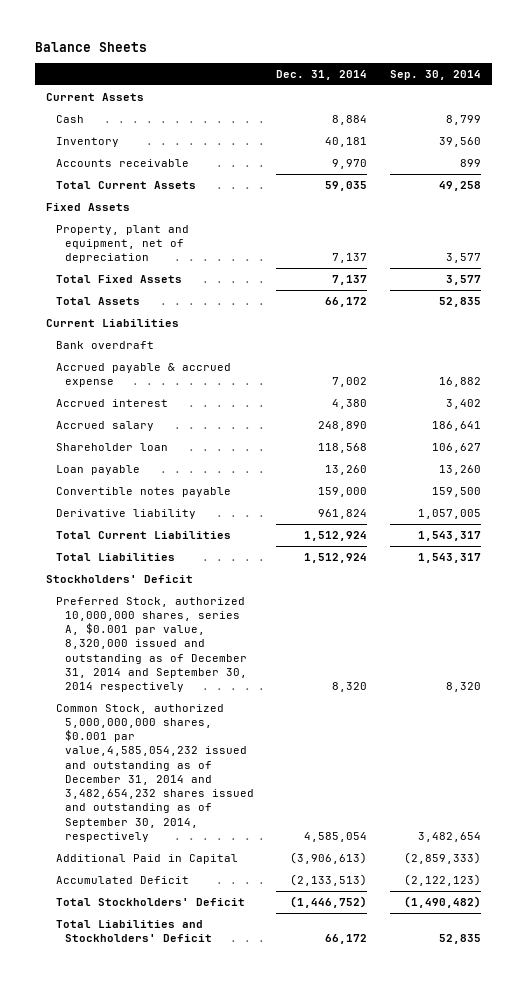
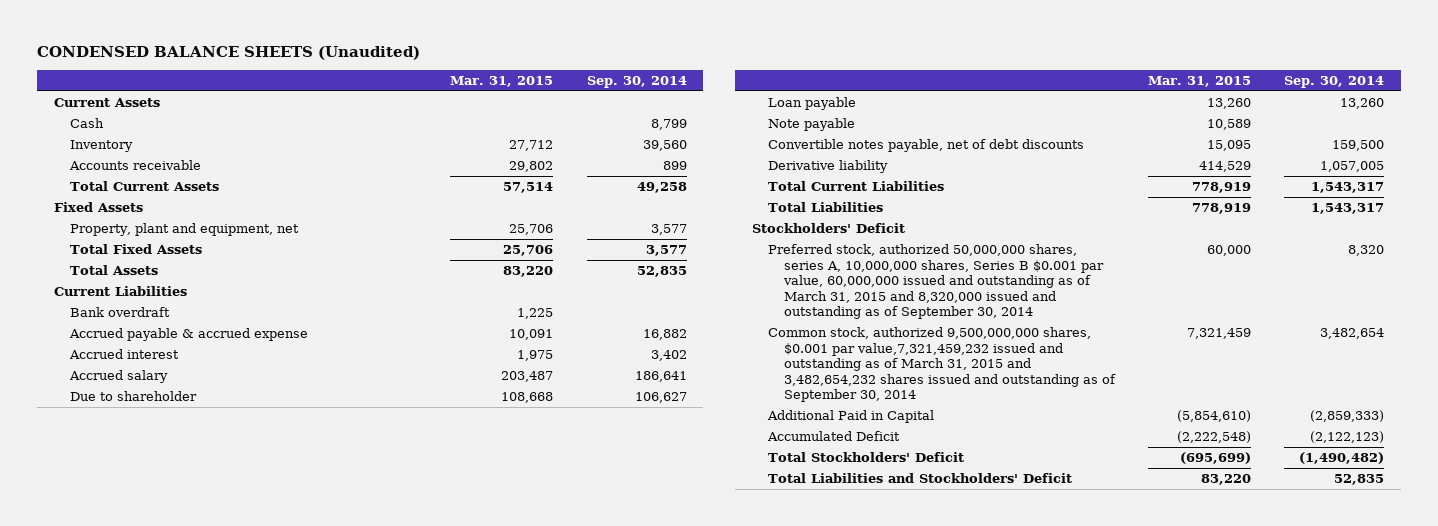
- Balance Sheets
+ CONDENSED BALANCE SHEETS (Unaudited)
- | Dec. 31, 2014 | Sep. 30, 2014
+ | Mar. 31, 2015 | Sep. 30, 2014
- Property, plant and equipment, net of depreciation | 7,137 | 3,577
+ Property, plant and equipment, net | 25,706 | 3,577
- Shareholder loan | 118,568 | 106,627
+ Due to shareholder | 108,668 | 106,627
- Convertible notes payable | 159,000 | 159,500
+ Note payable | 10,589 |
+ Convertible notes payable, net of debt discounts | 15,095 | 159,500
- Preferred Stock, authorized 10,000,000 shares, series A, $0.001 par value, 8,320,000 issued and outstanding as of December 31, 2014 and September 30, 2014 respectively | 8,320 | 8,320
- Common Stock, authorized 5,000,000,000 shares, $0.001 par value,4,585,054,232 issued and outstanding as of December 31, 2014 and 3,482,654,232 shares issued and outstanding as of September 30, 2014, respectively | 4,585,054 | 3,482,654
+ Preferred stock, authorized 50,000,000 shares, series A, 10,000,000 shares, Series B $0.001 par value, 60,000,000 issued and outstanding as of March 31, 2015 and 8,320,000 issued and outstanding as of September 30, 2014 | 60,000 | 8,320
+ Common stock, authorized 9,500,000,000 shares, $0.001 par value,7,321,459,232 issued and outstanding as of March 31, 2015 and 3,482,654,232 shares issued and outstanding as of September 30, 2014 | 7,321,459 | 3,482,654

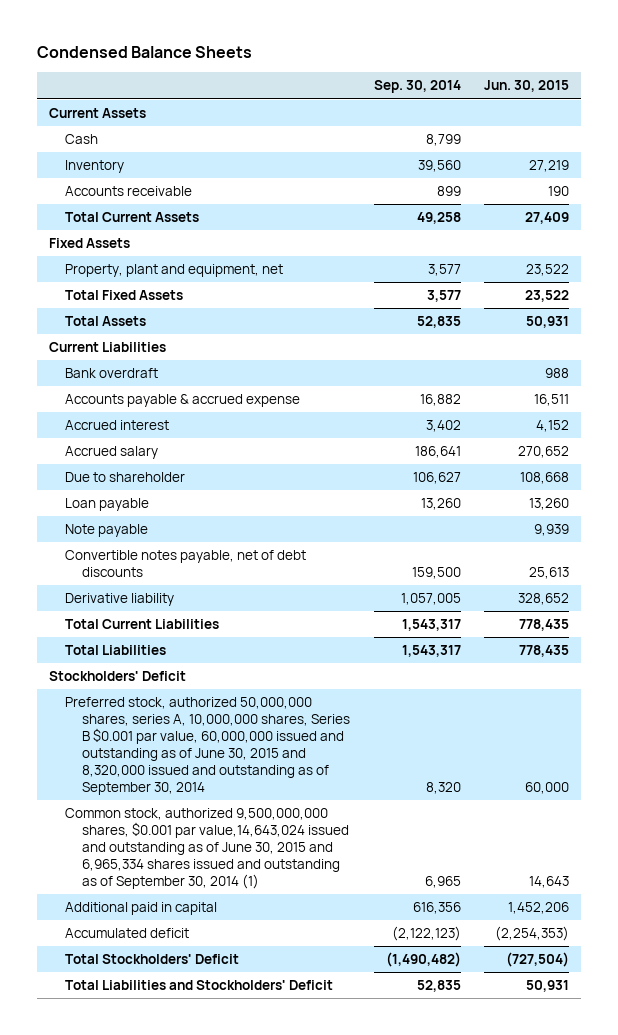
- CONDENSED BALANCE SHEETS (Unaudited)
+ Condensed Balance Sheets
- | Mar. 31, 2015 | Sep. 30, 2014
+ | Sep. 30, 2014 | Jun. 30, 2015
- Accrued payable & accrued expense | 10,091 | 16,882
+ Accounts payable & accrued expense | 16,882 | 16,511
- Preferred stock, authorized 50,000,000 shares, series A, 10,000,000 shares, Series B $0.001 par value, 60,000,000 issued and outstanding as of March 31, 2015 and 8,320,000 issued and outstanding as of September 30, 2014 | 60,000 | 8,320
- Common stock, authorized 9,500,000,000 shares, $0.001 par value,7,321,459,232 issued and outstanding as of March 31, 2015 and 3,482,654,232 shares issued and outstanding as of September 30, 2014 | 7,321,459 | 3,482,654
- Additional Paid in Capital | (5,854,610) | (2,859,333)
- Accumulated Deficit | (2,222,548) | (2,122,123)
+ Preferred stock, authorized 50,000,000 shares, series A, 10,000,000 shares, Series B $0.001 par value, 60,000,000 issued and outstanding as of June 30, 2015 and 8,320,000 issued and outstanding as of September 30, 2014 | 8,320 | 60,000
+ Common stock, authorized 9,500,000,000 shares, $0.001 par value,14,643,024 issued and outstanding as of June 30, 2015 and 6,965,334 shares issued and outstanding as of September 30, 2014 (1) | 6,965 | 14,643
+ Additional paid in capital | 616,356 | 1,452,206
+ Accumulated deficit | (2,122,123) | (2,254,353)

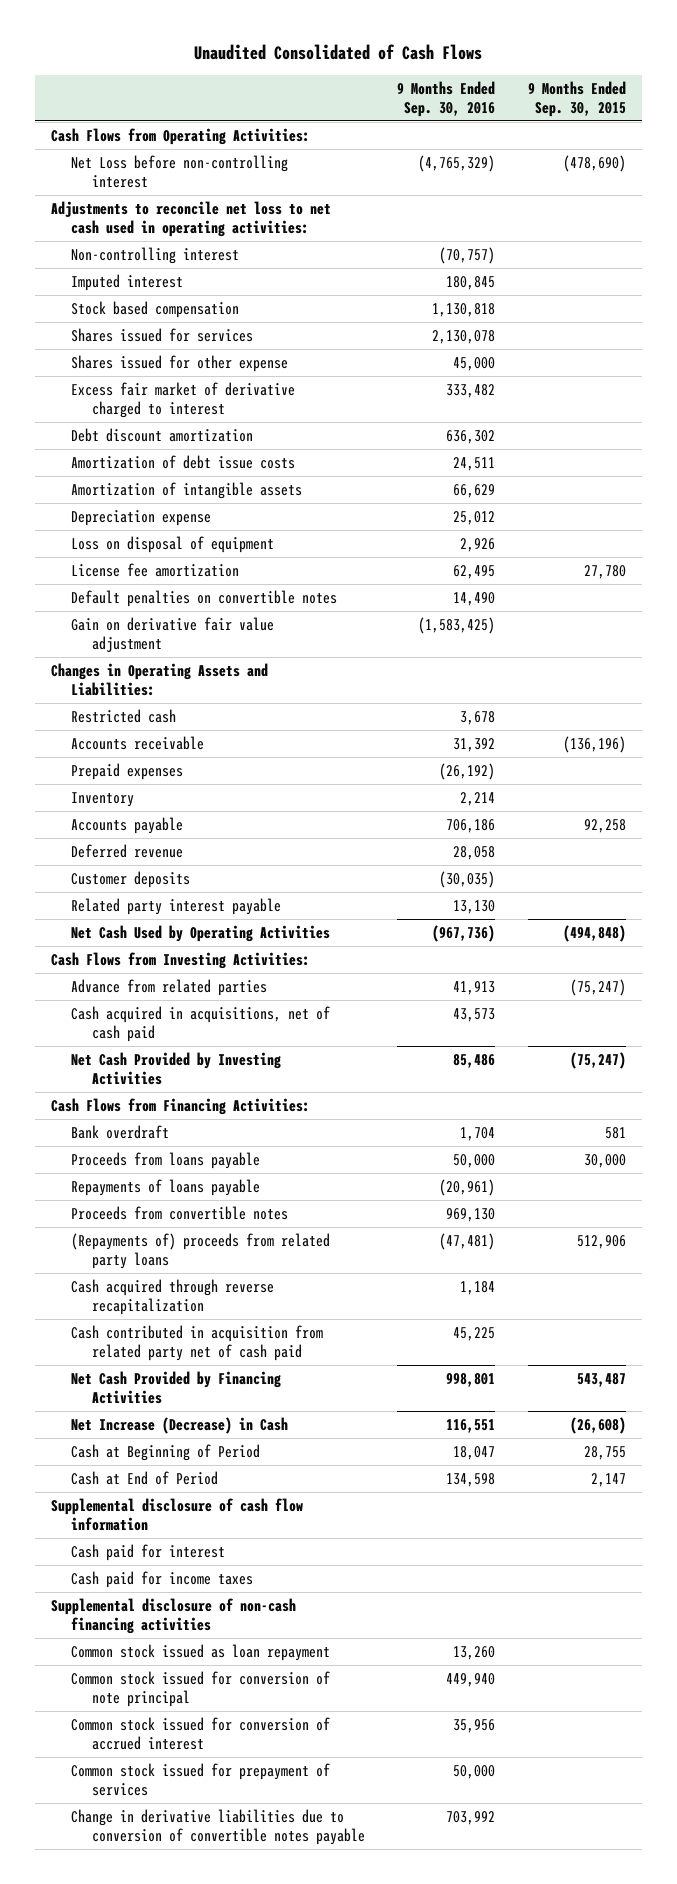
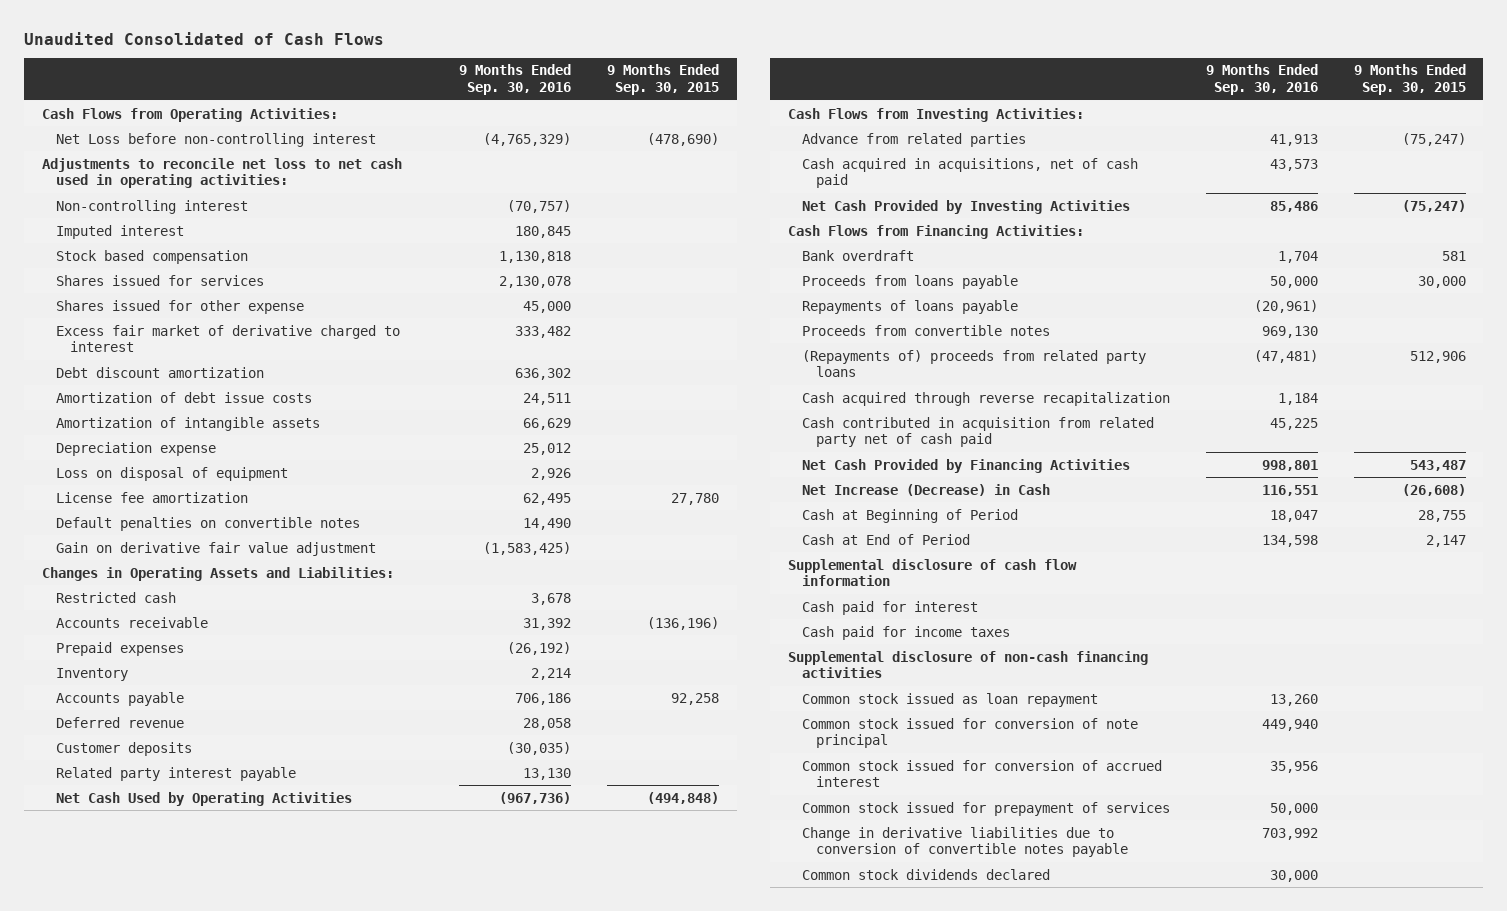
+ Common stock dividends declared | 30,000 |

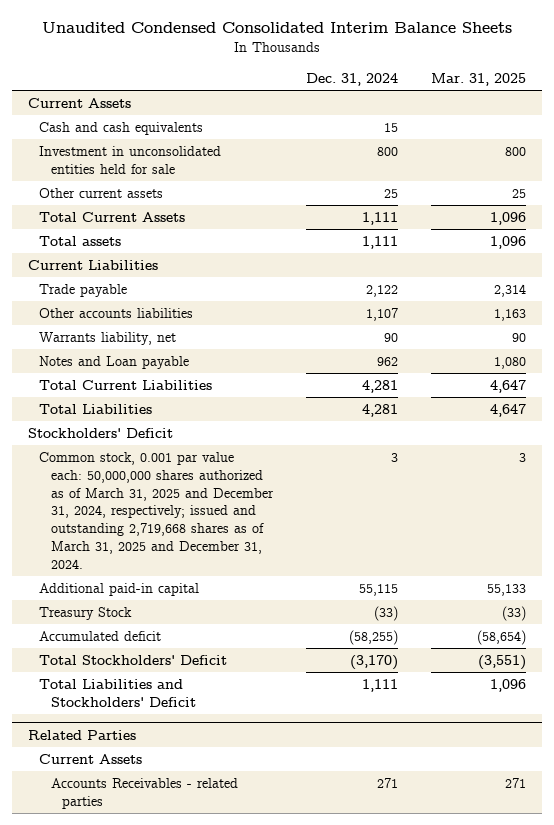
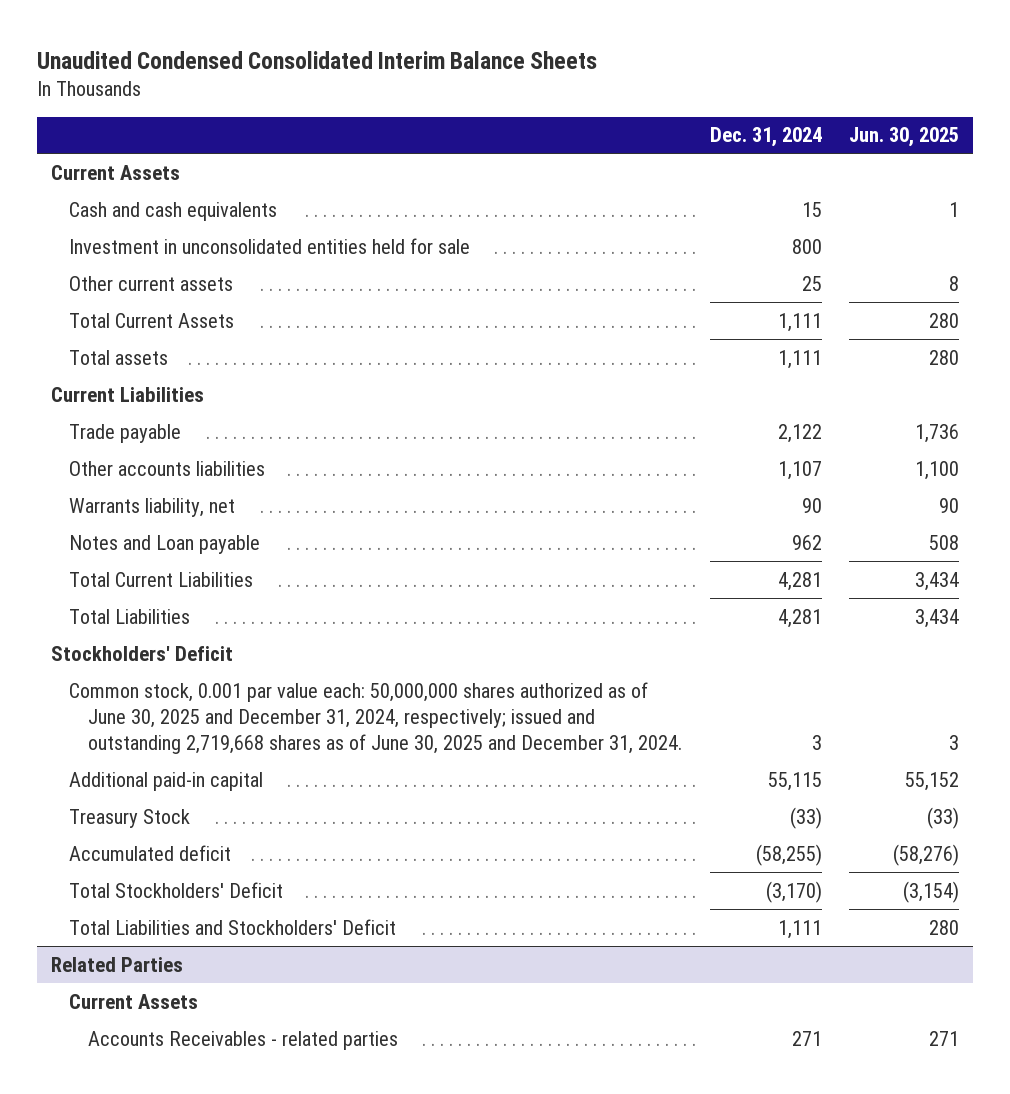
- | Dec. 31, 2024 | Mar. 31, 2025
+ | Dec. 31, 2024 | Jun. 30, 2025
- Common stock, 0.001 par value each: 50,000,000 shares authorized as of March 31, 2025 and December 31, 2024, respectively; issued and outstanding 2,719,668 shares as of March 31, 2025 and December 31, 2024. | 3 | 3
+ Common stock, 0.001 par value each: 50,000,000 shares authorized as of June 30, 2025 and December 31, 2024, respectively; issued and outstanding 2,719,668 shares as of June 30, 2025 and December 31, 2024. | 3 | 3

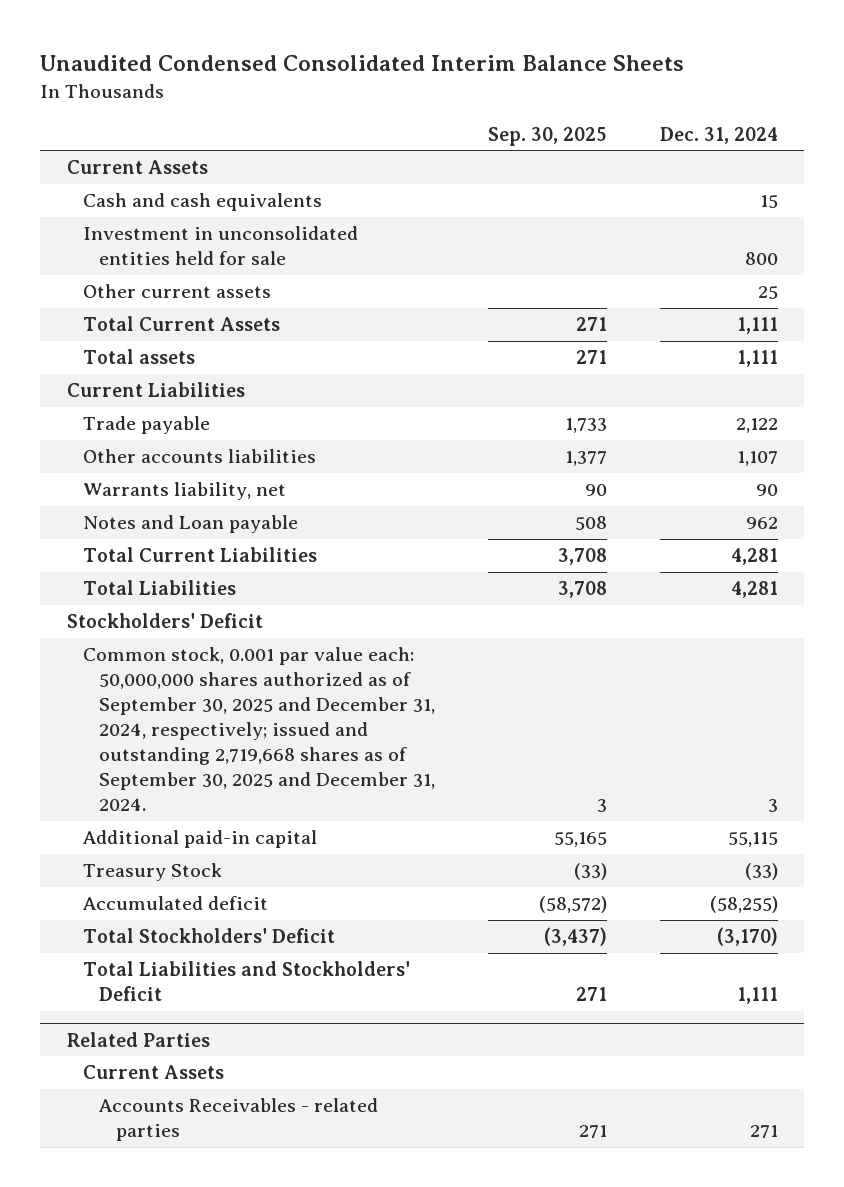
- | Dec. 31, 2024 | Jun. 30, 2025
+ | Sep. 30, 2025 | Dec. 31, 2024
- Common stock, 0.001 par value each: 50,000,000 shares authorized as of June 30, 2025 and December 31, 2024, respectively; issued and outstanding 2,719,668 shares as of June 30, 2025 and December 31, 2024. | 3 | 3
+ Common stock, 0.001 par value each: 50,000,000 shares authorized as of September 30, 2025 and December 31, 2024, respectively; issued and outstanding 2,719,668 shares as of September 30, 2025 and December 31, 2024. | 3 | 3

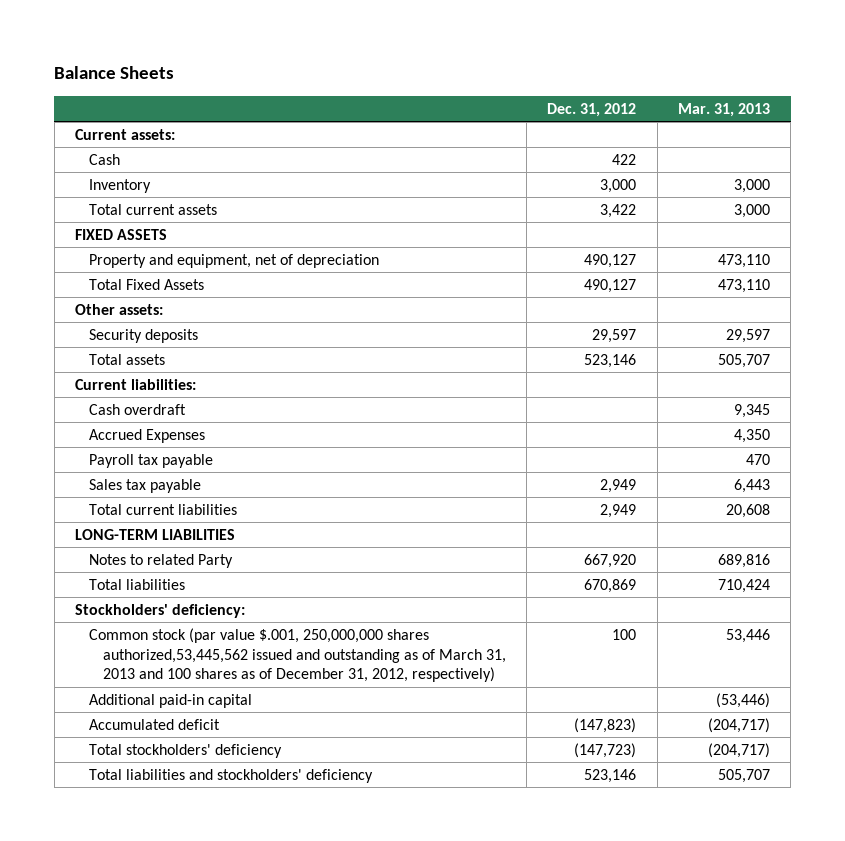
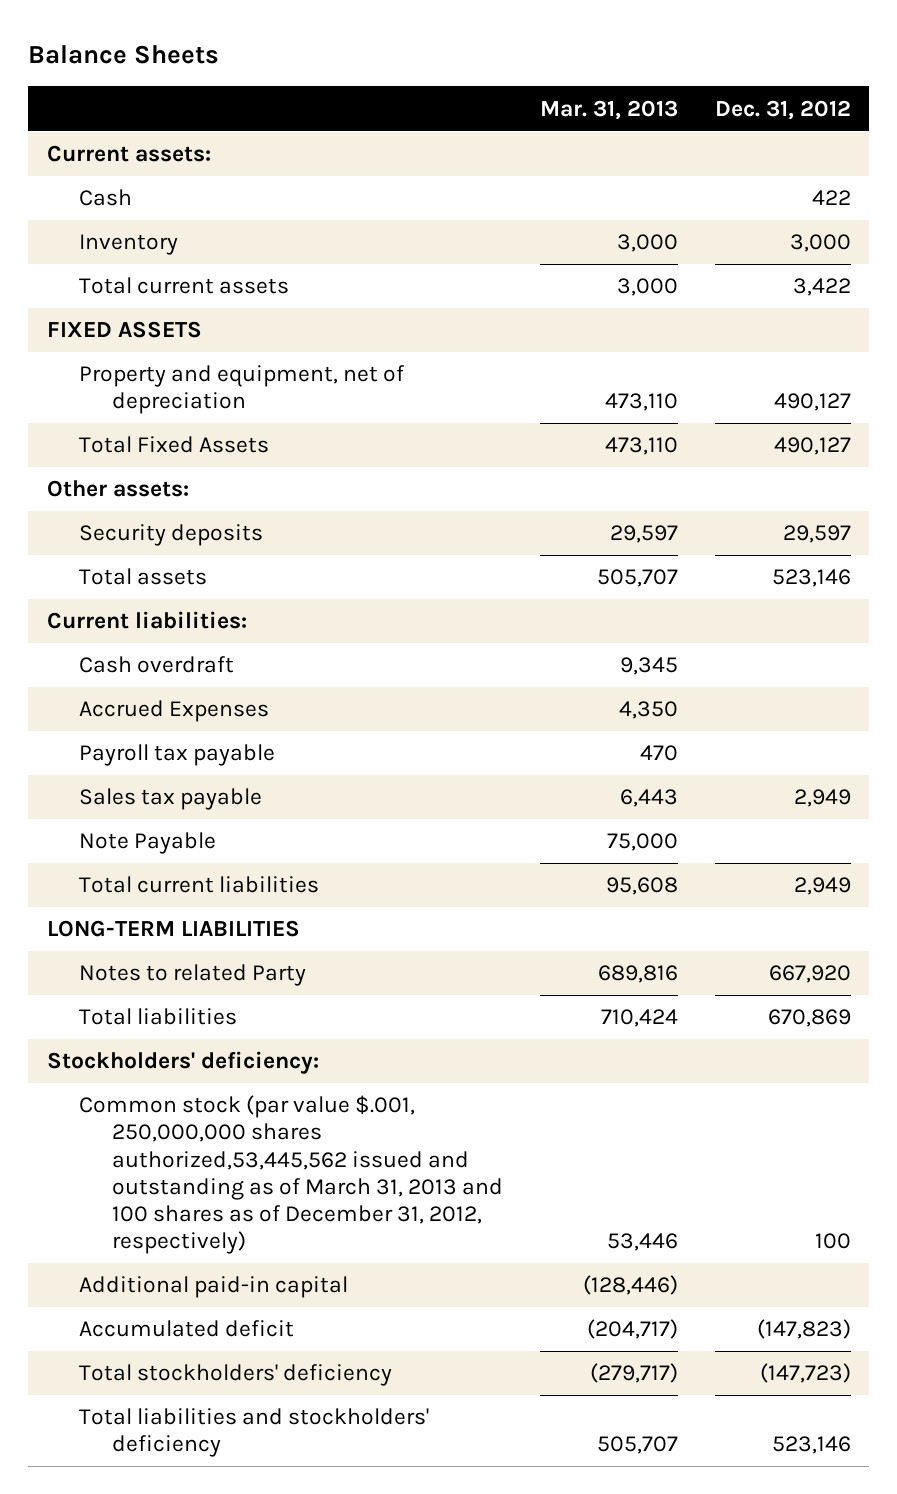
- | Dec. 31, 2012 | Mar. 31, 2013
+ | Mar. 31, 2013 | Dec. 31, 2012
- Total current liabilities | 2,949 | 20,608
+ Note Payable | 75,000 |
+ Total current liabilities | 95,608 | 2,949
- Additional paid-in capital | | (53,446)
+ Additional paid-in capital | (128,446) |
- Total stockholders' deficiency | (147,723) | (204,717)
+ Total stockholders' deficiency | (279,717) | (147,723)

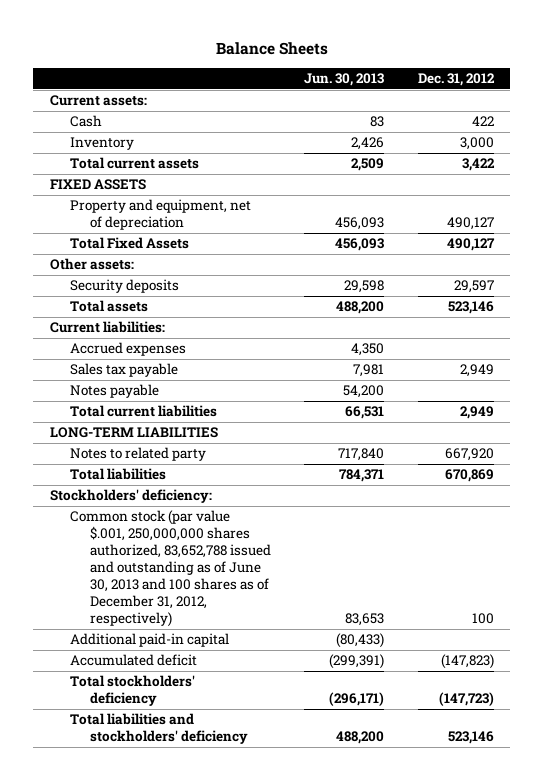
- | Mar. 31, 2013 | Dec. 31, 2012
+ | Jun. 30, 2013 | Dec. 31, 2012
- Cash overdraft | 9,345 |
- Accrued Expenses | 4,350 |
- Payroll tax payable | 470 |
+ Accrued expenses | 4,350 |
- Note Payable | 75,000 |
+ Notes payable | 54,200 |
- Notes to related Party | 689,816 | 667,920
+ Notes to related party | 717,840 | 667,920
- Common stock (par value $.001, 250,000,000 shares authorized,53,445,562 issued and outstanding as of March 31, 2013 and 100 shares as of December 31, 2012, respectively) | 53,446 | 100
+ Common stock (par value $.001, 250,000,000 shares authorized, 83,652,788 issued and outstanding as of June 30, 2013 and 100 shares as of December 31, 2012, respectively) | 83,653 | 100

